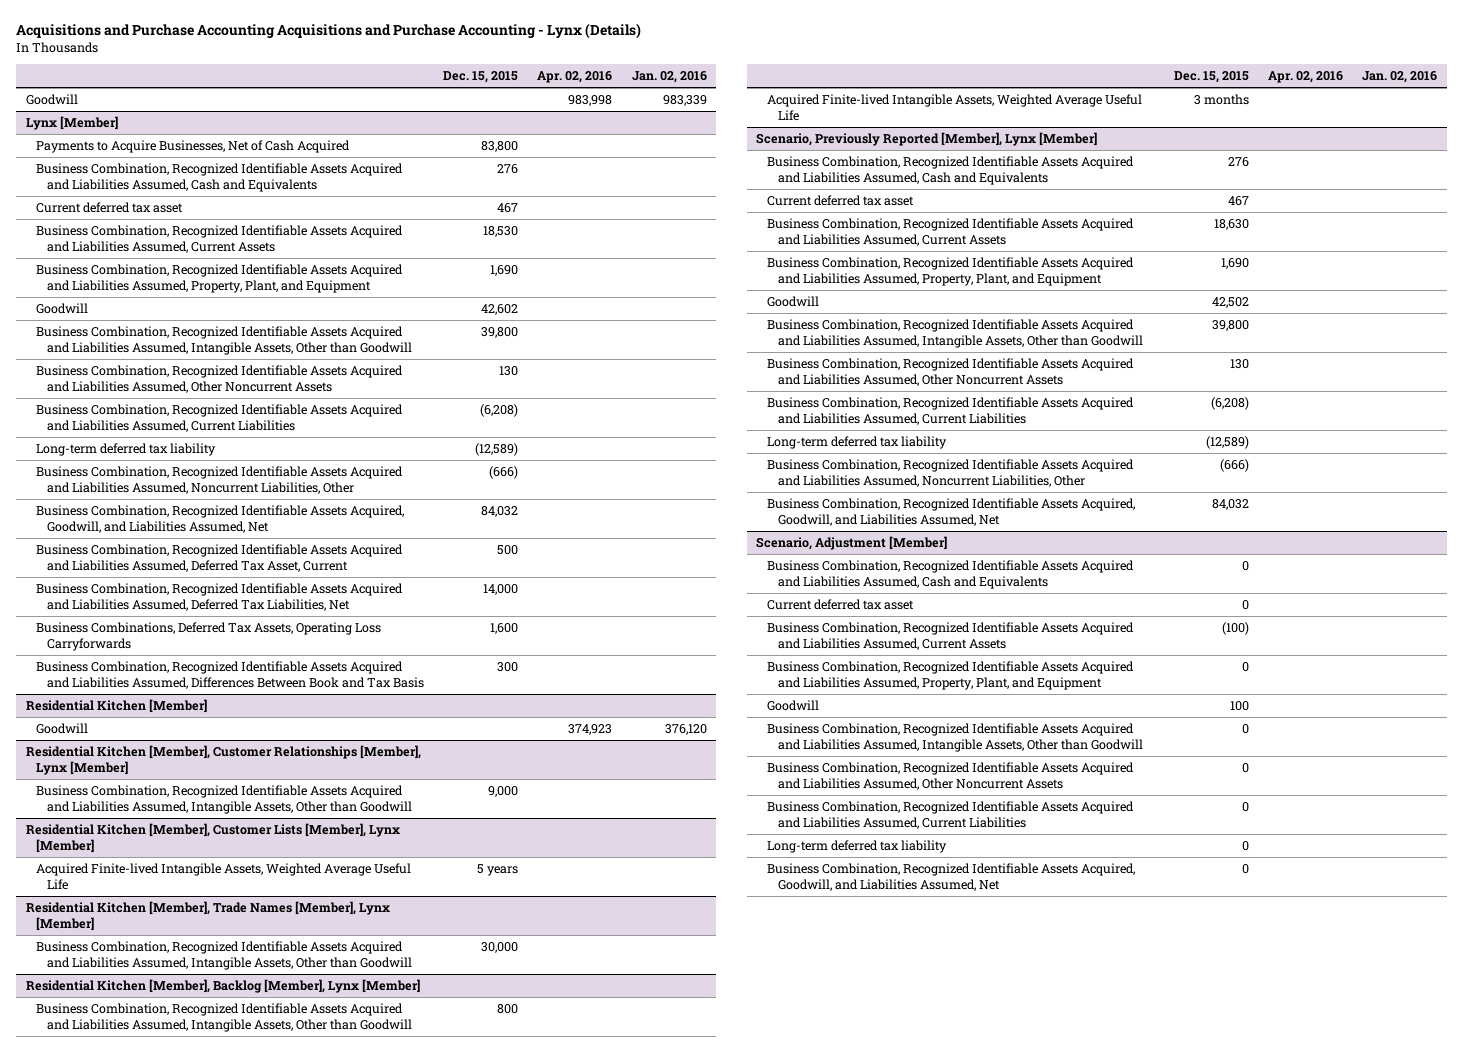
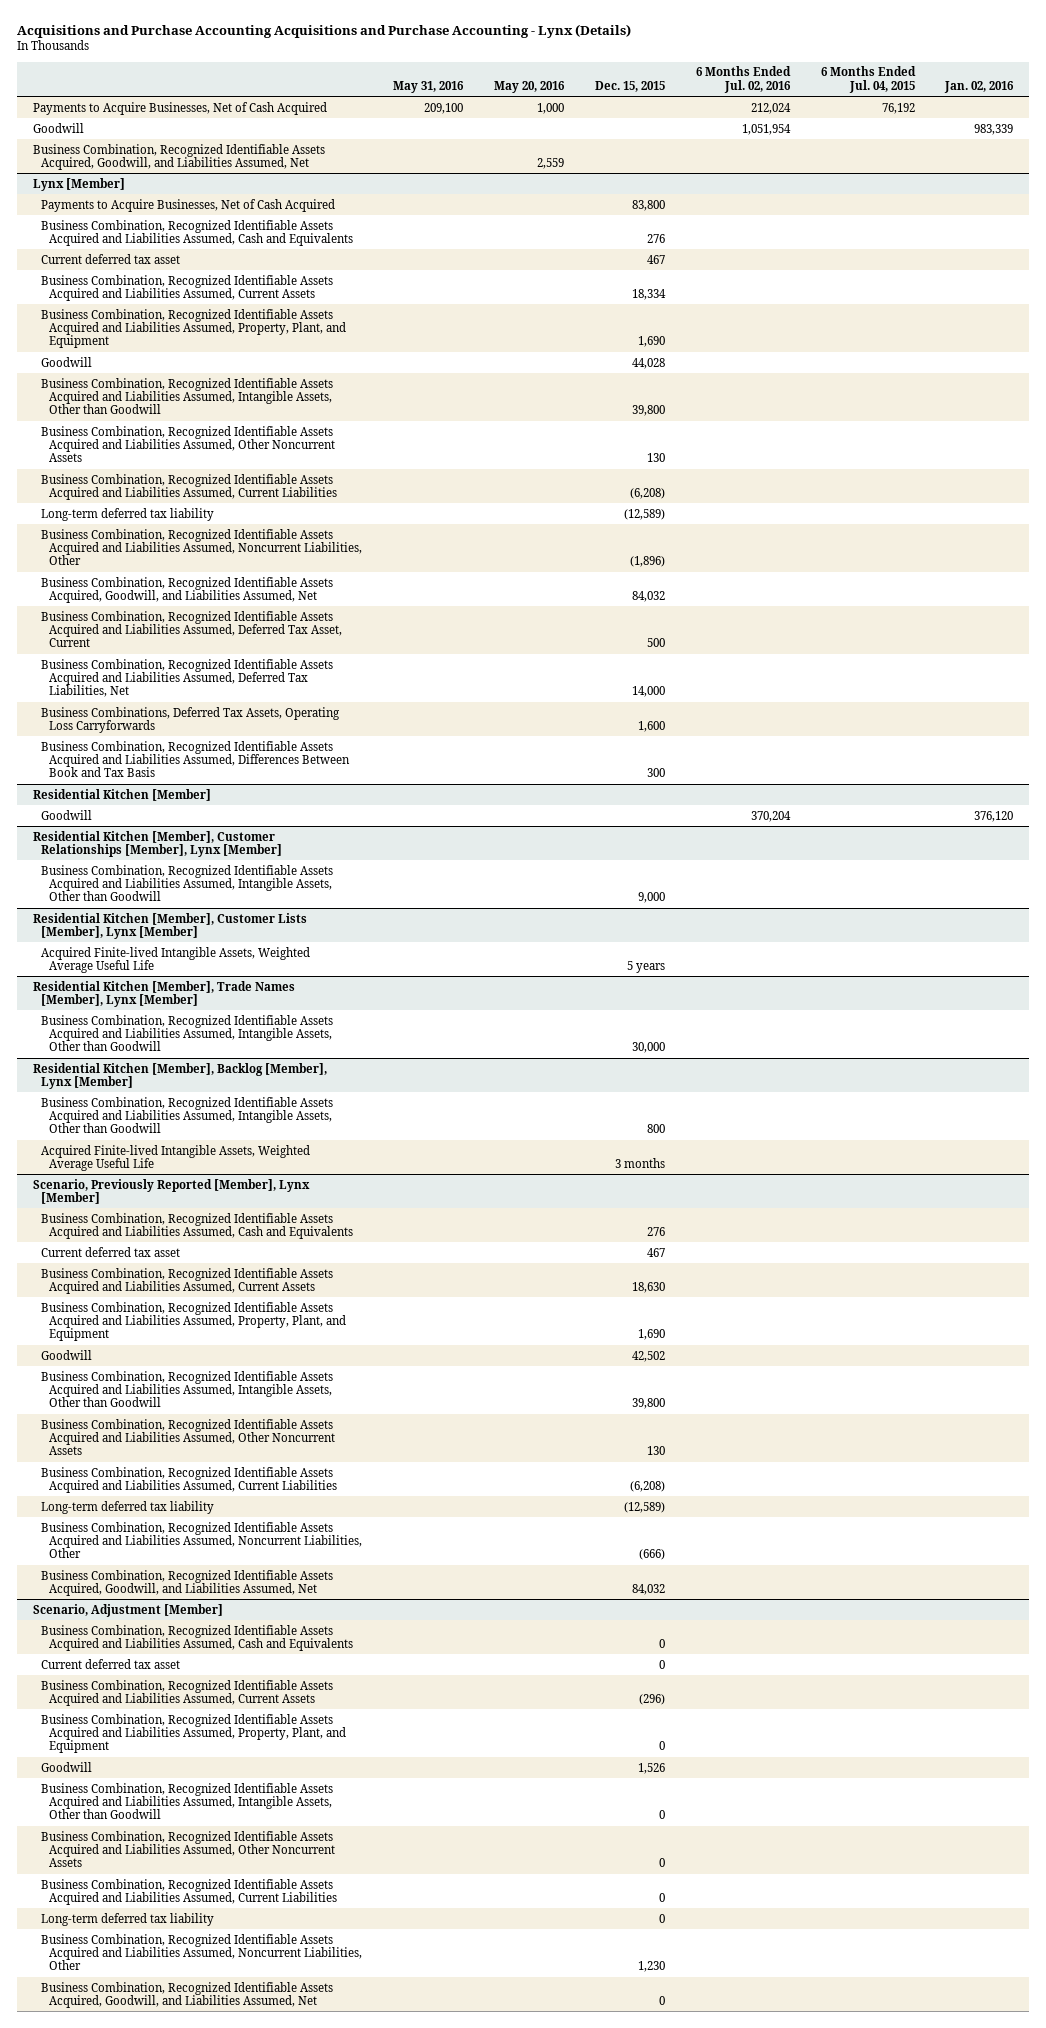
- | Dec. 15, 2015 | Apr. 02, 2016 | Jan. 02, 2016
+ | May 31, 2016 | May 20, 2016 | Dec. 15, 2015 | 6 Months Ended Jul. 02, 2016 | 6 Months Ended Jul. 04, 2015 | Jan. 02, 2016
+ Payments to Acquire Businesses, Net of Cash Acquired | 209,100 | 1,000 | | 212,024 | 76,192 |
+ Business Combination, Recognized Identifiable Assets Acquired, Goodwill, and Liabilities Assumed, Net | | 2,559 | | | |
@ Lynx [Member]
- Business Combination, Recognized Identifiable Assets Acquired and Liabilities Assumed, Current Assets | 18,530 | |
+ Business Combination, Recognized Identifiable Assets Acquired and Liabilities Assumed, Current Assets | | | 18,334 | | |
- Goodwill | 42,602 | |
+ Goodwill | | | 44,028 | | |
- Business Combination, Recognized Identifiable Assets Acquired and Liabilities Assumed, Noncurrent Liabilities, Other | (666) | |
+ Business Combination, Recognized Identifiable Assets Acquired and Liabilities Assumed, Noncurrent Liabilities, Other | | | (1,896) | | |
@ Scenario, Adjustment [Member]
- Business Combination, Recognized Identifiable Assets Acquired and Liabilities Assumed, Current Assets | (100) | |
+ Business Combination, Recognized Identifiable Assets Acquired and Liabilities Assumed, Current Assets | | | (296) | | |
- Goodwill | 100 | |
+ Goodwill | | | 1,526 | | |
+ Business Combination, Recognized Identifiable Assets Acquired and Liabilities Assumed, Noncurrent Liabilities, Other | | | 1,230 | | |

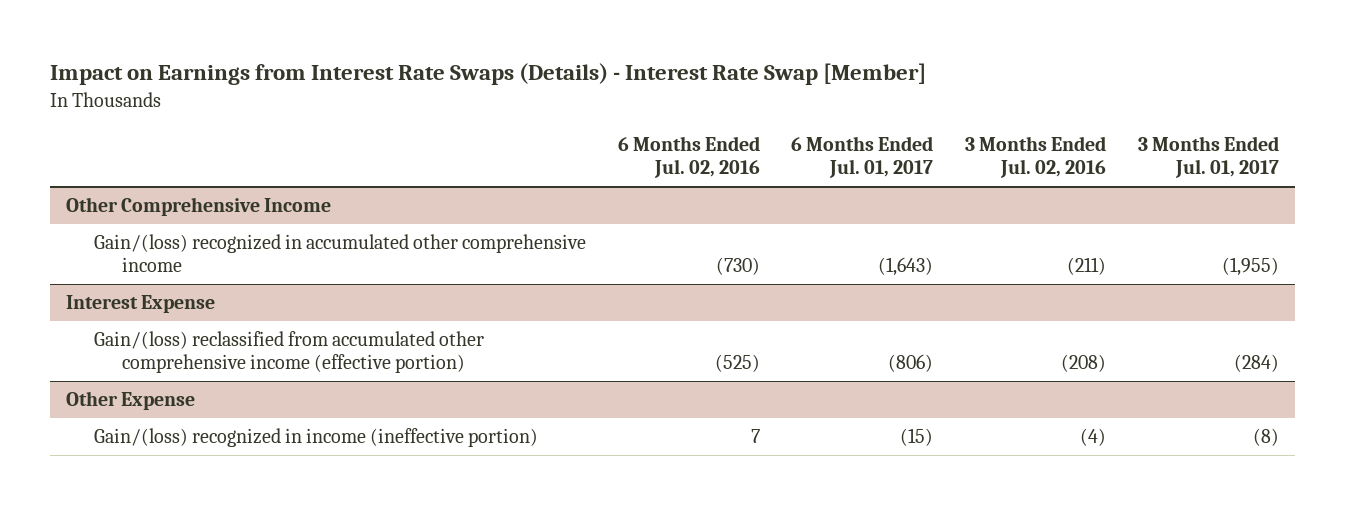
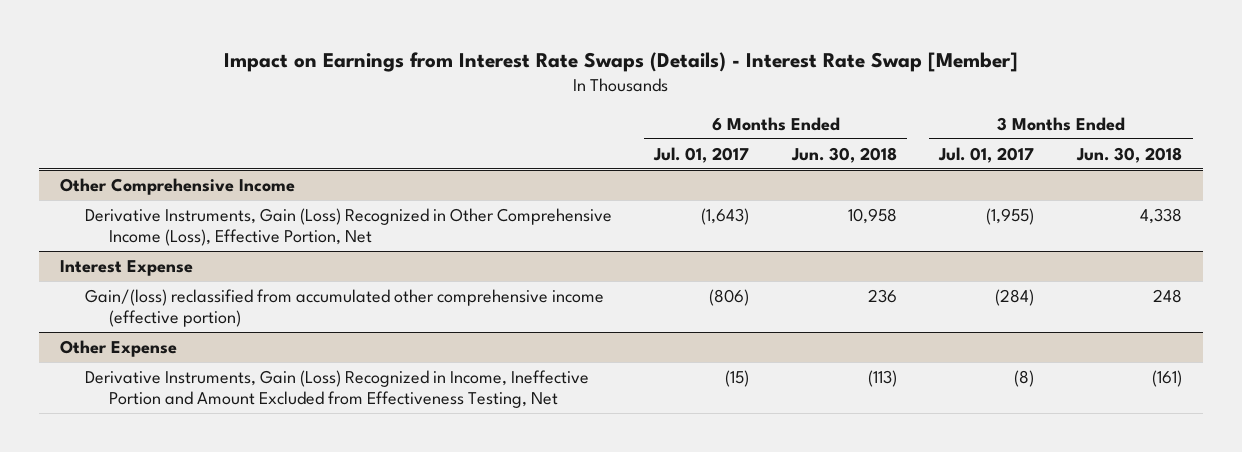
- | 6 Months Ended Jul. 02, 2016 | 6 Months Ended Jul. 01, 2017 | 3 Months Ended Jul. 02, 2016 | 3 Months Ended Jul. 01, 2017
+ | 6 Months Ended Jul. 01, 2017 | 6 Months Ended Jun. 30, 2018 | 3 Months Ended Jul. 01, 2017 | 3 Months Ended Jun. 30, 2018
@ Other Comprehensive Income
- Gain/(loss) recognized in accumulated other comprehensive income | (730) | (1,643) | (211) | (1,955)
+ Derivative Instruments, Gain (Loss) Recognized in Other Comprehensive Income (Loss), Effective Portion, Net | (1,643) | 10,958 | (1,955) | 4,338
@ Other Expense
- Gain/(loss) recognized in income (ineffective portion) | 7 | (15) | (4) | (8)
+ Derivative Instruments, Gain (Loss) Recognized in Income, Ineffective Portion and Amount Excluded from Effectiveness Testing, Net | (15) | (113) | (8) | (161)

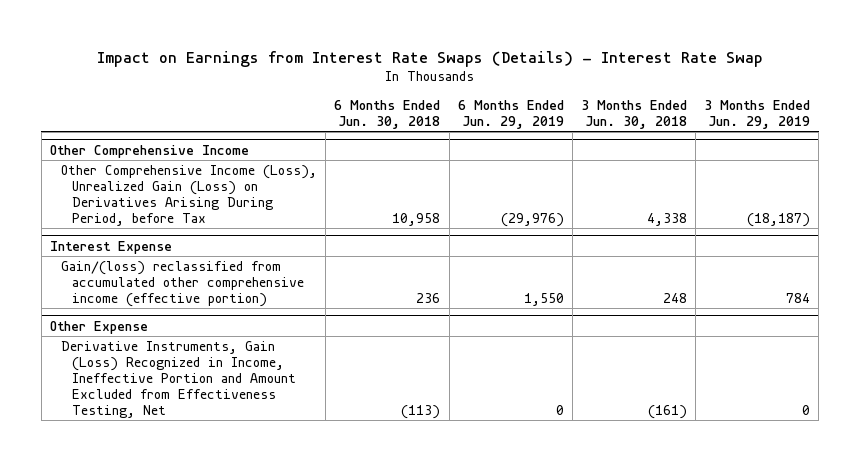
- Impact on Earnings from Interest Rate Swaps (Details) - Interest Rate Swap [Member]
+ Impact on Earnings from Interest Rate Swaps (Details) - Interest Rate Swap
- | 6 Months Ended Jul. 01, 2017 | 6 Months Ended Jun. 30, 2018 | 3 Months Ended Jul. 01, 2017 | 3 Months Ended Jun. 30, 2018
+ | 6 Months Ended Jun. 30, 2018 | 6 Months Ended Jun. 29, 2019 | 3 Months Ended Jun. 30, 2018 | 3 Months Ended Jun. 29, 2019
@ Other Comprehensive Income
- Derivative Instruments, Gain (Loss) Recognized in Other Comprehensive Income (Loss), Effective Portion, Net | (1,643) | 10,958 | (1,955) | 4,338
+ Other Comprehensive Income (Loss), Unrealized Gain (Loss) on Derivatives Arising During Period, before Tax | 10,958 | (29,976) | 4,338 | (18,187)

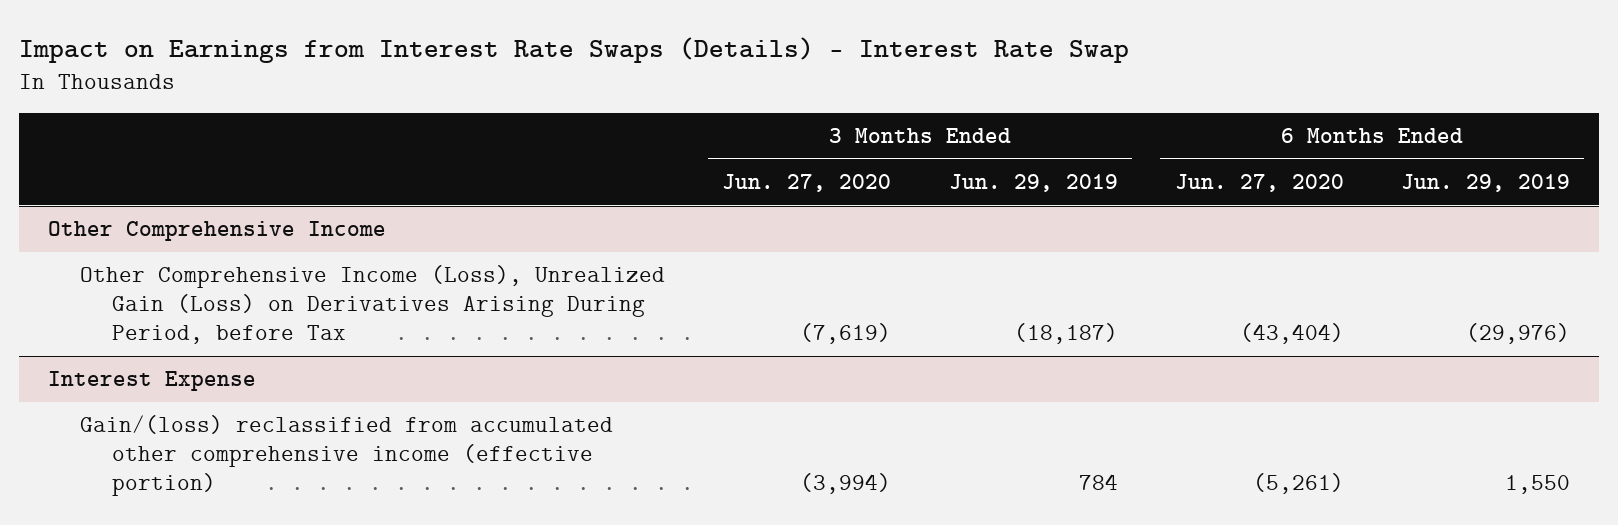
- | 6 Months Ended Jun. 30, 2018 | 6 Months Ended Jun. 29, 2019 | 3 Months Ended Jun. 30, 2018 | 3 Months Ended Jun. 29, 2019
+ | 3 Months Ended Jun. 27, 2020 | 3 Months Ended Jun. 29, 2019 | 6 Months Ended Jun. 27, 2020 | 6 Months Ended Jun. 29, 2019
- Other Expense
- Derivative Instruments, Gain (Loss) Recognized in Income, Ineffective Portion and Amount Excluded from Effectiveness Testing, Net | (113) | 0 | (161) | 0

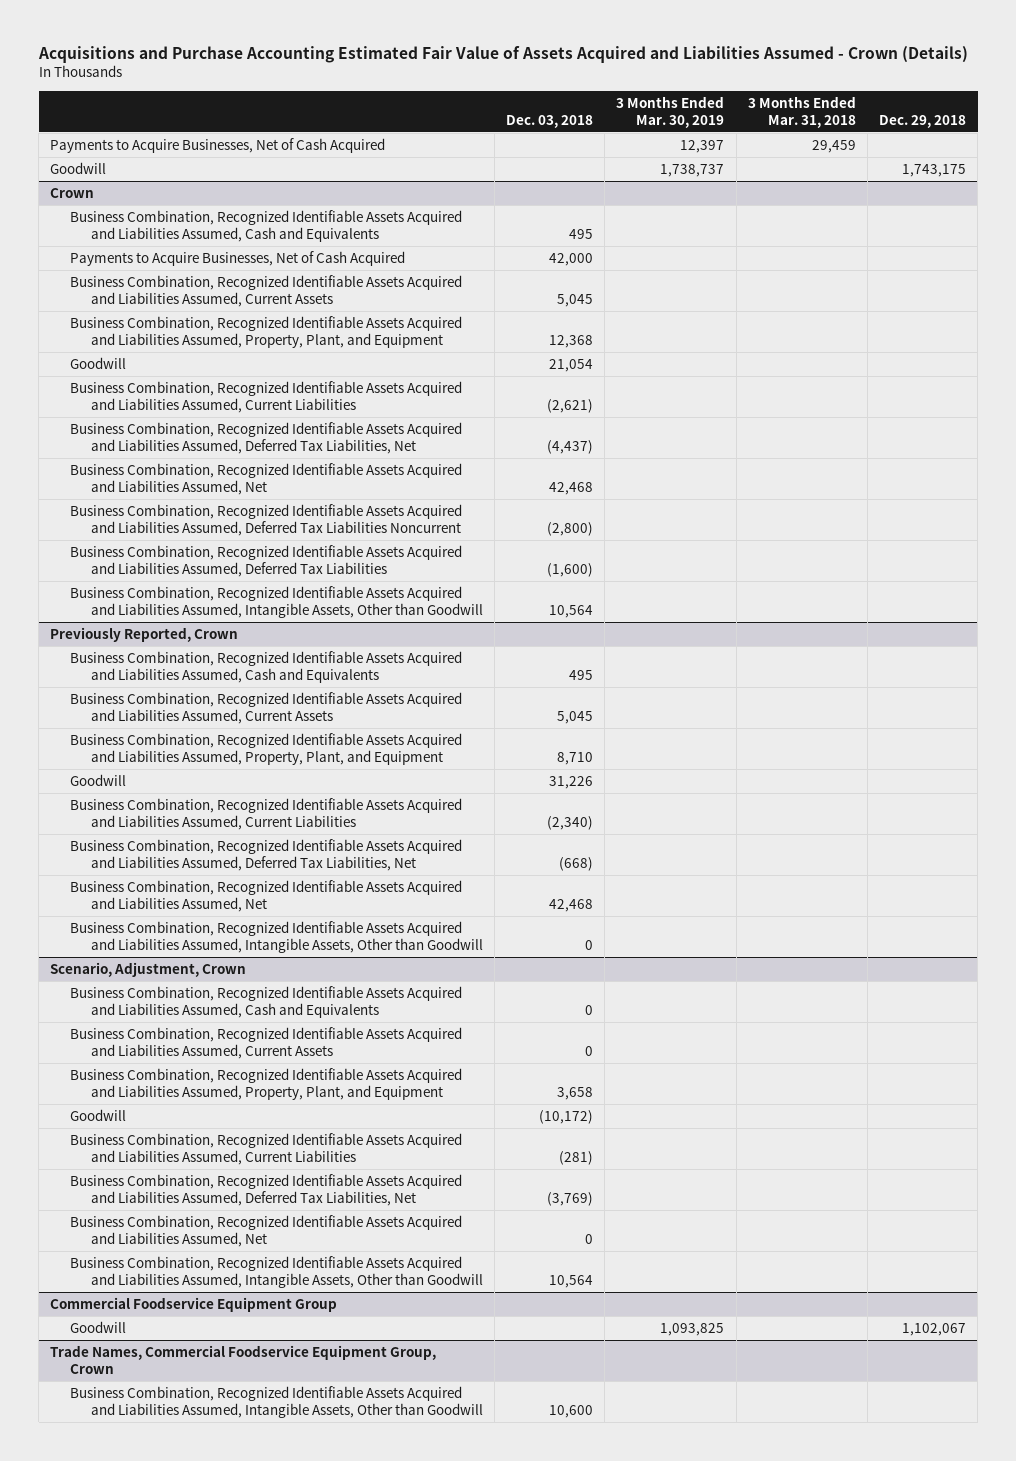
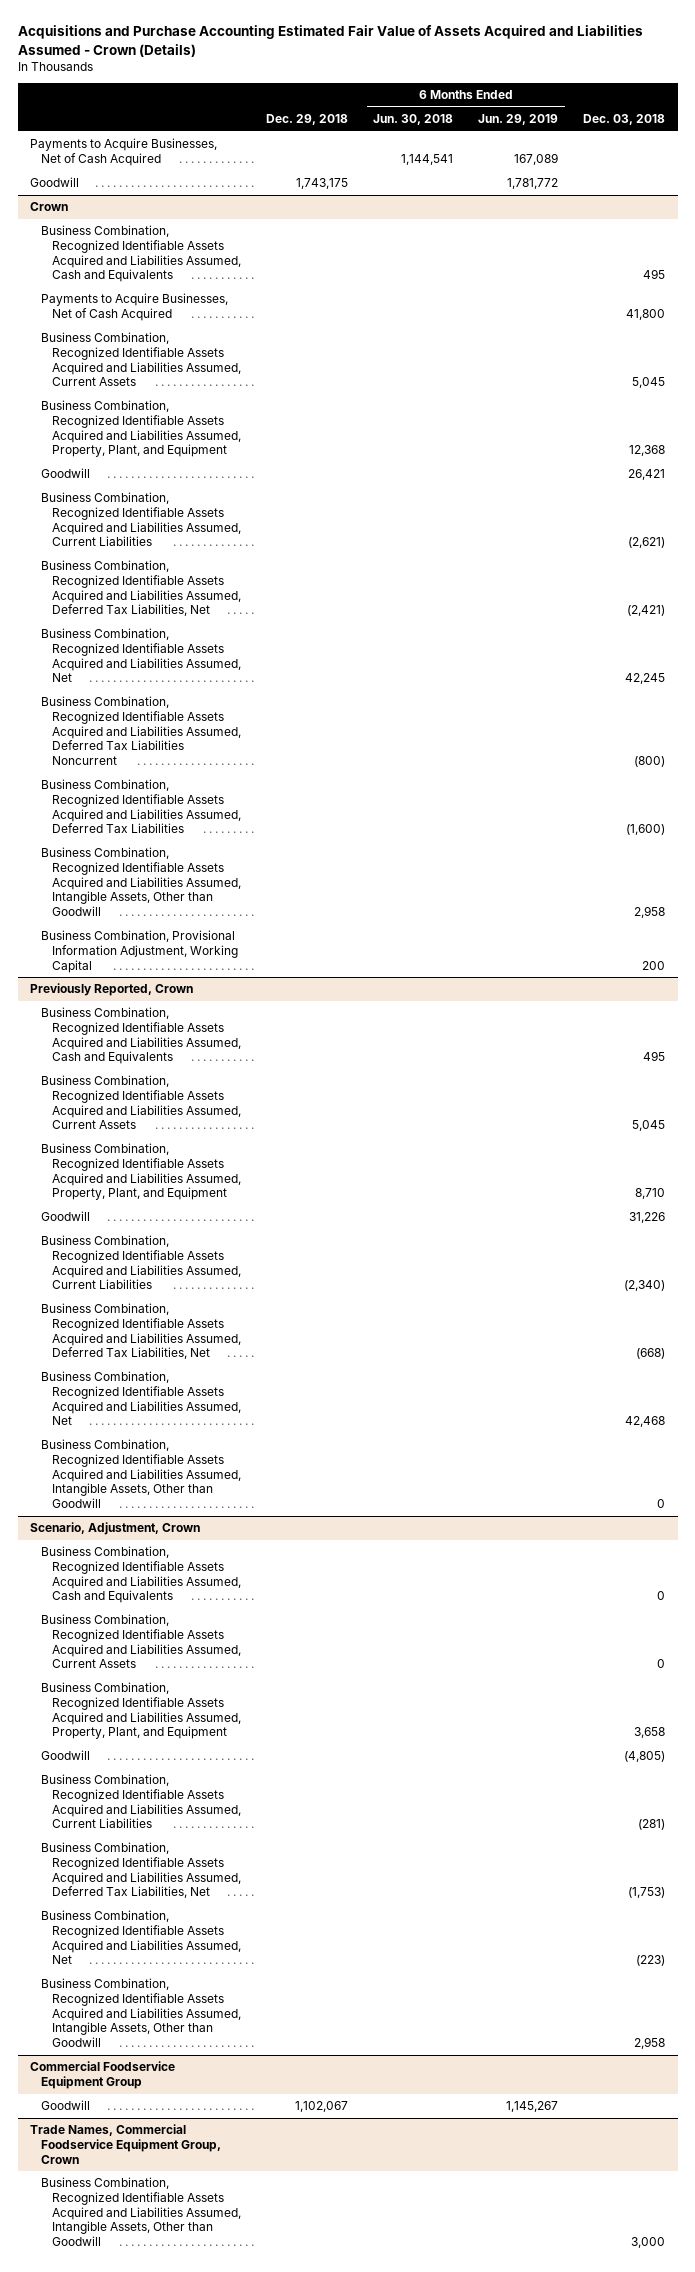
- | Dec. 03, 2018 | 3 Months Ended Mar. 30, 2019 | 3 Months Ended Mar. 31, 2018 | Dec. 29, 2018
+ | Dec. 29, 2018 | 6 Months Ended Jun. 30, 2018 | 6 Months Ended Jun. 29, 2019 | Dec. 03, 2018
@ Crown
- Payments to Acquire Businesses, Net of Cash Acquired | 42,000 | | |
+ Payments to Acquire Businesses, Net of Cash Acquired | | | | 41,800
- Goodwill | 21,054 | | |
+ Goodwill | | | | 26,421
- Business Combination, Recognized Identifiable Assets Acquired and Liabilities Assumed, Deferred Tax Liabilities, Net | (4,437) | | |
- Business Combination, Recognized Identifiable Assets Acquired and Liabilities Assumed, Net | 42,468 | | |
- Business Combination, Recognized Identifiable Assets Acquired and Liabilities Assumed, Deferred Tax Liabilities Noncurrent | (2,800) | | |
+ Business Combination, Recognized Identifiable Assets Acquired and Liabilities Assumed, Deferred Tax Liabilities, Net | | | | (2,421)
+ Business Combination, Recognized Identifiable Assets Acquired and Liabilities Assumed, Net | | | | 42,245
+ Business Combination, Recognized Identifiable Assets Acquired and Liabilities Assumed, Deferred Tax Liabilities Noncurrent | | | | (800)
- Business Combination, Recognized Identifiable Assets Acquired and Liabilities Assumed, Intangible Assets, Other than Goodwill | 10,564 | | |
+ Business Combination, Recognized Identifiable Assets Acquired and Liabilities Assumed, Intangible Assets, Other than Goodwill | | | | 2,958
+ Business Combination, Provisional Information Adjustment, Working Capital | | | | 200
@ Scenario, Adjustment, Crown
- Goodwill | (10,172) | | |
+ Goodwill | | | | (4,805)
- Business Combination, Recognized Identifiable Assets Acquired and Liabilities Assumed, Deferred Tax Liabilities, Net | (3,769) | | |
- Business Combination, Recognized Identifiable Assets Acquired and Liabilities Assumed, Net | 0 | | |
- Business Combination, Recognized Identifiable Assets Acquired and Liabilities Assumed, Intangible Assets, Other than Goodwill | 10,564 | | |
+ Business Combination, Recognized Identifiable Assets Acquired and Liabilities Assumed, Deferred Tax Liabilities, Net | | | | (1,753)
+ Business Combination, Recognized Identifiable Assets Acquired and Liabilities Assumed, Net | | | | (223)
+ Business Combination, Recognized Identifiable Assets Acquired and Liabilities Assumed, Intangible Assets, Other than Goodwill | | | | 2,958
@ Trade Names, Commercial Foodservice Equipment Group, Crown
- Business Combination, Recognized Identifiable Assets Acquired and Liabilities Assumed, Intangible Assets, Other than Goodwill | 10,600 | | |
+ Business Combination, Recognized Identifiable Assets Acquired and Liabilities Assumed, Intangible Assets, Other than Goodwill | | | | 3,000

